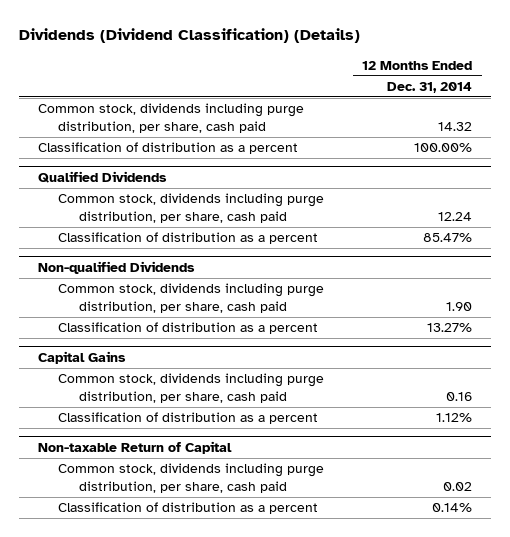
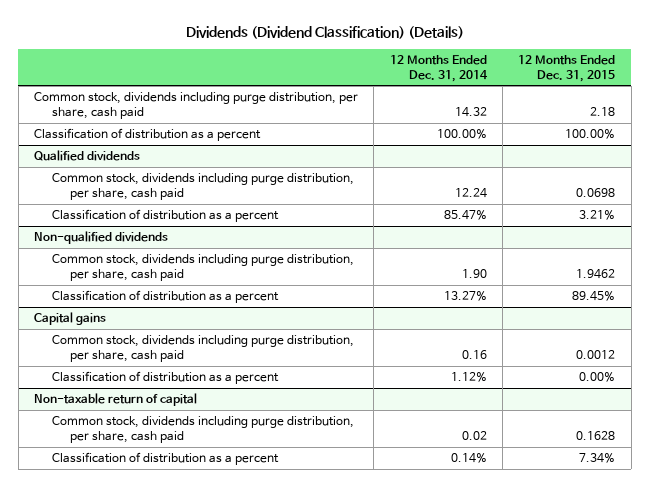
- | 12 Months Ended Dec. 31, 2014
+ | 12 Months Ended Dec. 31, 2014 | 12 Months Ended Dec. 31, 2015
- Qualified Dividends
+ Qualified dividends
- Non-qualified Dividends
+ Non-qualified dividends
- Capital Gains
+ Capital gains
- Non-taxable Return of Capital
+ Non-taxable return of capital

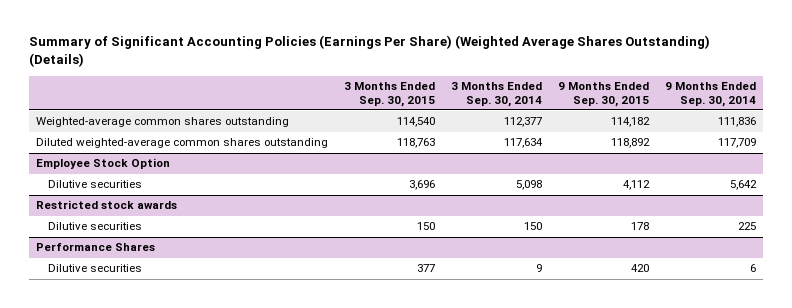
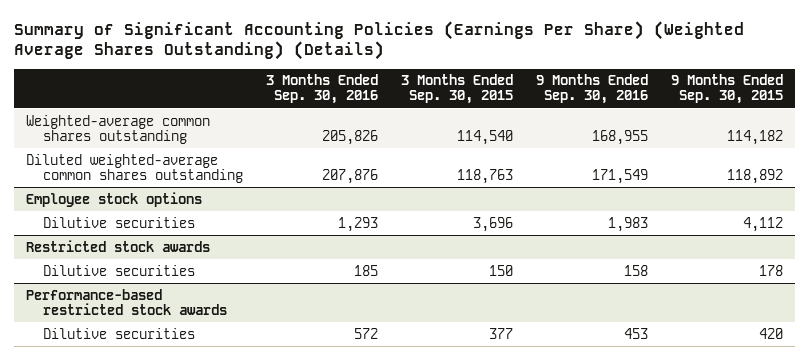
- | 3 Months Ended Sep. 30, 2015 | 3 Months Ended Sep. 30, 2014 | 9 Months Ended Sep. 30, 2015 | 9 Months Ended Sep. 30, 2014
+ | 3 Months Ended Sep. 30, 2016 | 3 Months Ended Sep. 30, 2015 | 9 Months Ended Sep. 30, 2016 | 9 Months Ended Sep. 30, 2015
- Employee Stock Option
+ Employee stock options
- Performance Shares
+ Performance-based restricted stock awards

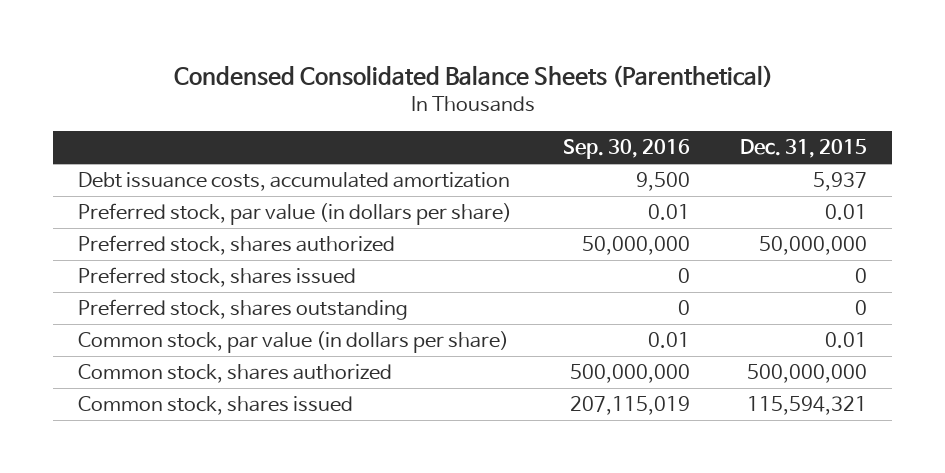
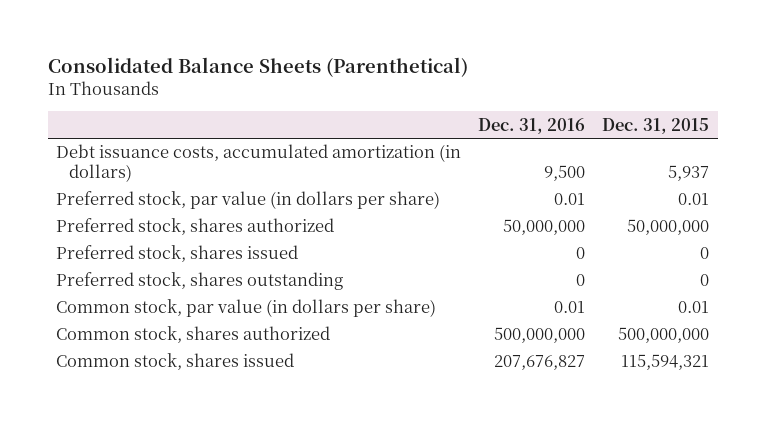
- Condensed Consolidated Balance Sheets (Parenthetical)
+ Consolidated Balance Sheets (Parenthetical)
- | Sep. 30, 2016 | Dec. 31, 2015
+ | Dec. 31, 2016 | Dec. 31, 2015
- Debt issuance costs, accumulated amortization | 9,500 | 5,937
+ Debt issuance costs, accumulated amortization (in dollars) | 9,500 | 5,937

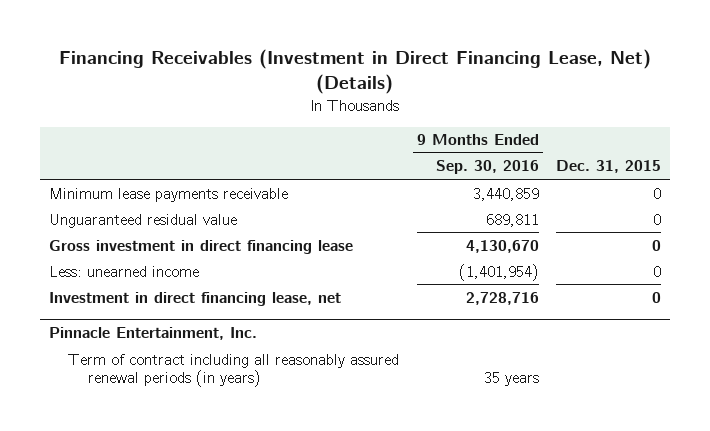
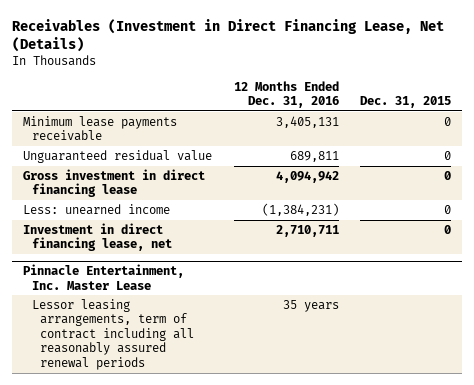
- Financing Receivables (Investment in Direct Financing Lease, Net) (Details)
+ Receivables (Investment in Direct Financing Lease, Net (Details)
- | 9 Months Ended Sep. 30, 2016 | Dec. 31, 2015
+ | 12 Months Ended Dec. 31, 2016 | Dec. 31, 2015
- Pinnacle Entertainment, Inc.
- Term of contract including all reasonably assured renewal periods (in years) | 35 years |
+ Pinnacle Entertainment, Inc. Master Lease
+ Lessor leasing arrangements, term of contract including all reasonably assured renewal periods | 35 years |

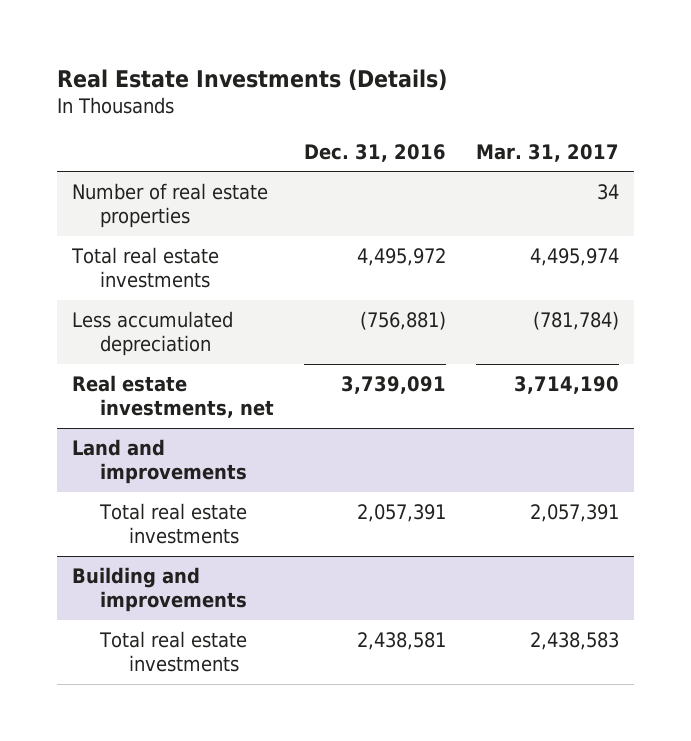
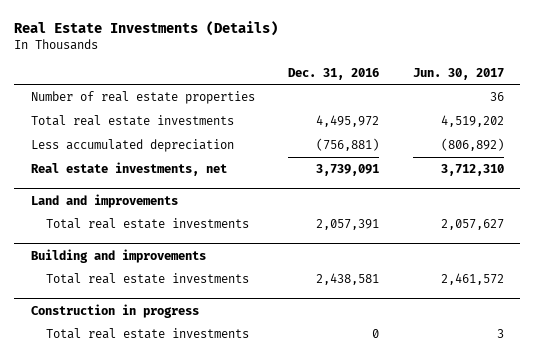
- | Dec. 31, 2016 | Mar. 31, 2017
+ | Dec. 31, 2016 | Jun. 30, 2017
+ Construction in progress
+ Total real estate investments | 0 | 3

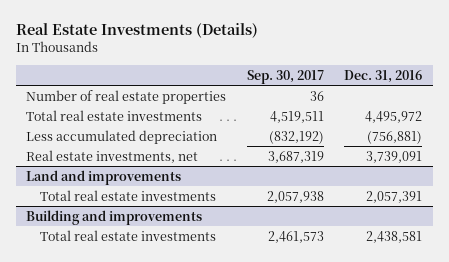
- | Dec. 31, 2016 | Jun. 30, 2017
+ | Sep. 30, 2017 | Dec. 31, 2016
- Construction in progress
- Total real estate investments | 0 | 3

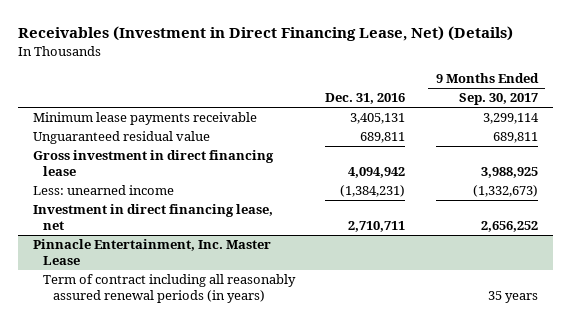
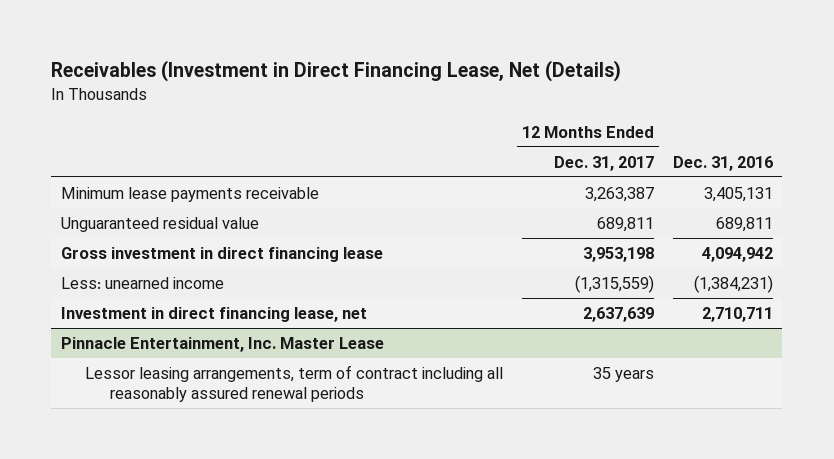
- Receivables (Investment in Direct Financing Lease, Net) (Details)
+ Receivables (Investment in Direct Financing Lease, Net (Details)
- | Dec. 31, 2016 | 9 Months Ended Sep. 30, 2017
+ | 12 Months Ended Dec. 31, 2017 | Dec. 31, 2016
@ Pinnacle Entertainment, Inc. Master Lease
- Term of contract including all reasonably assured renewal periods (in years) | | 35 years
+ Lessor leasing arrangements, term of contract including all reasonably assured renewal periods | 35 years |

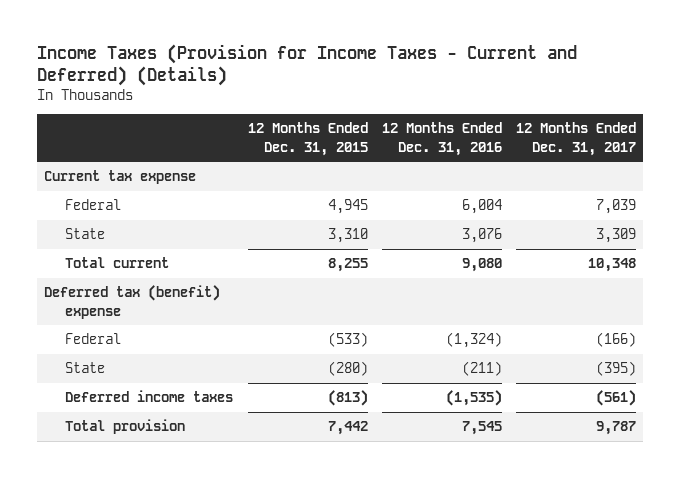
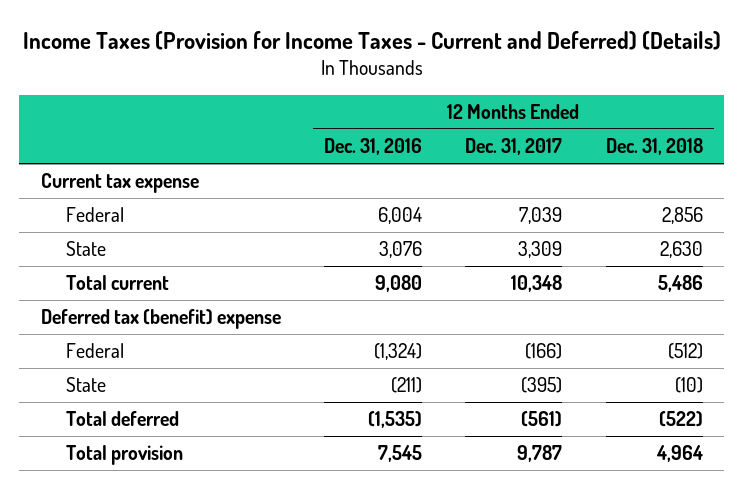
- | 12 Months Ended Dec. 31, 2015 | 12 Months Ended Dec. 31, 2016 | 12 Months Ended Dec. 31, 2017
+ | 12 Months Ended Dec. 31, 2016 | 12 Months Ended Dec. 31, 2017 | 12 Months Ended Dec. 31, 2018
- Deferred income taxes | (813) | (1,535) | (561)
+ Total deferred | (1,535) | (561) | (522)

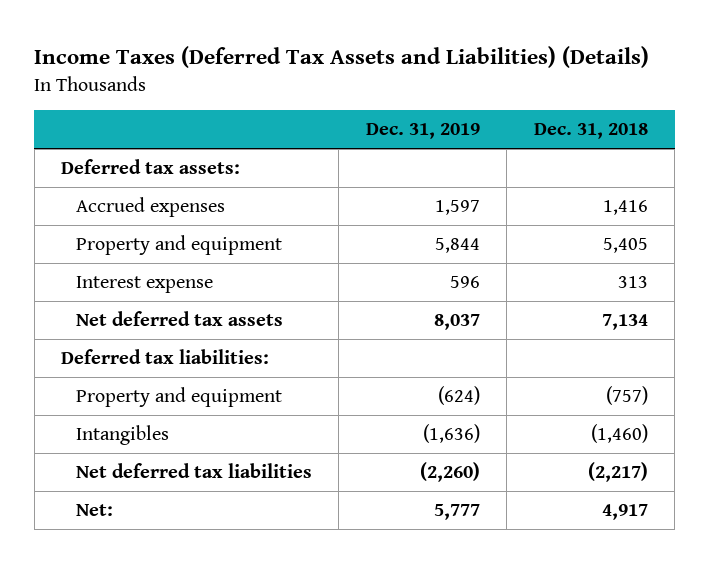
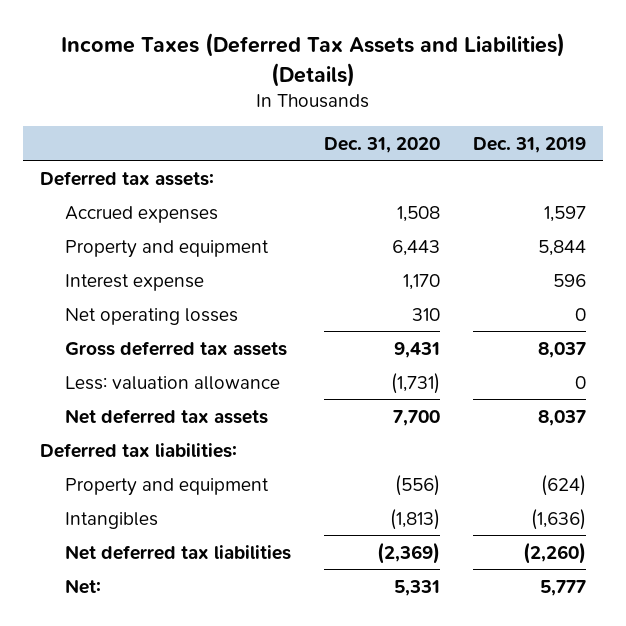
- | Dec. 31, 2019 | Dec. 31, 2018
+ | Dec. 31, 2020 | Dec. 31, 2019
+ Net operating losses | 310 | 0
+ Gross deferred tax assets | 9,431 | 8,037
+ Less: valuation allowance | (1,731) | 0

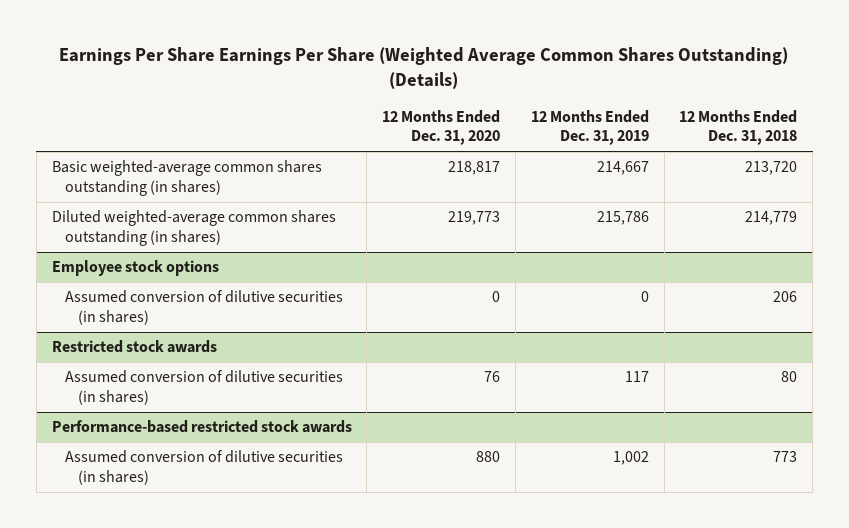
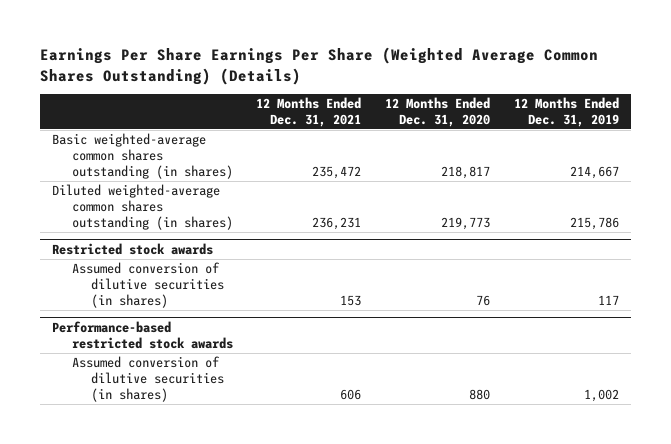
- | 12 Months Ended Dec. 31, 2020 | 12 Months Ended Dec. 31, 2019 | 12 Months Ended Dec. 31, 2018
+ | 12 Months Ended Dec. 31, 2021 | 12 Months Ended Dec. 31, 2020 | 12 Months Ended Dec. 31, 2019
- Employee stock options
- Assumed conversion of dilutive securities (in shares) | 0 | 0 | 206

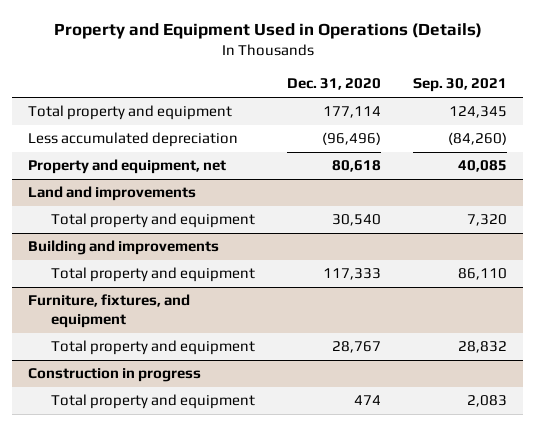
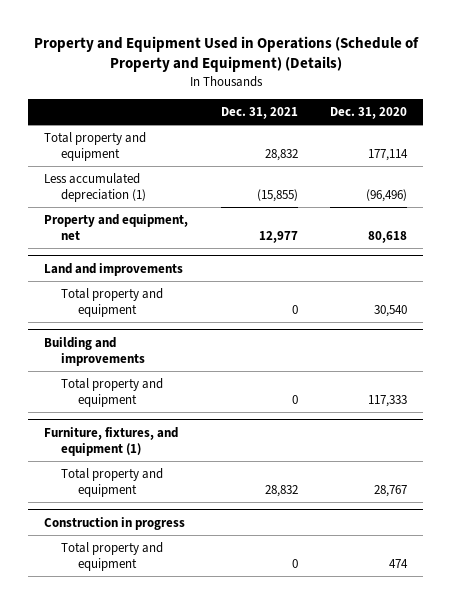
- Property and Equipment Used in Operations (Details)
+ Property and Equipment Used in Operations (Schedule of Property and Equipment) (Details)
- | Dec. 31, 2020 | Sep. 30, 2021
+ | Dec. 31, 2021 | Dec. 31, 2020
- Less accumulated depreciation | (96,496) | (84,260)
+ Less accumulated depreciation (1) | (15,855) | (96,496)
- Furniture, fixtures, and equipment
+ Furniture, fixtures, and equipment (1)

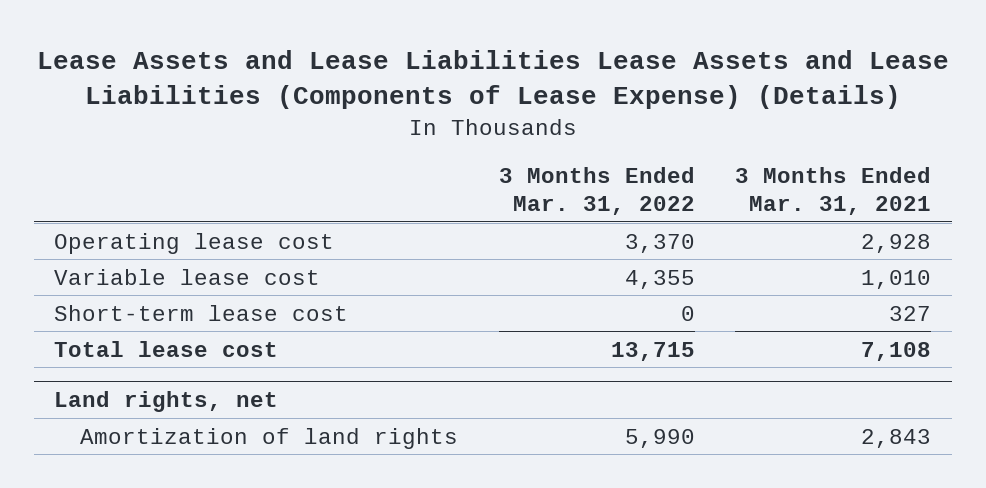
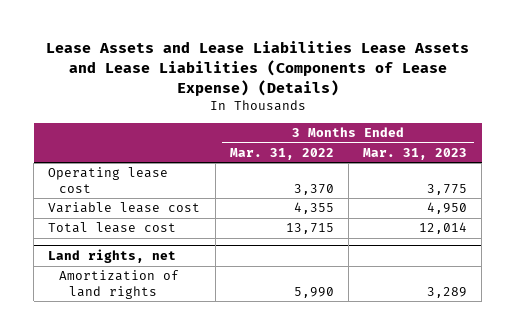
- | 3 Months Ended Mar. 31, 2022 | 3 Months Ended Mar. 31, 2021
+ | 3 Months Ended Mar. 31, 2022 | 3 Months Ended Mar. 31, 2023
- Short-term lease cost | 0 | 327

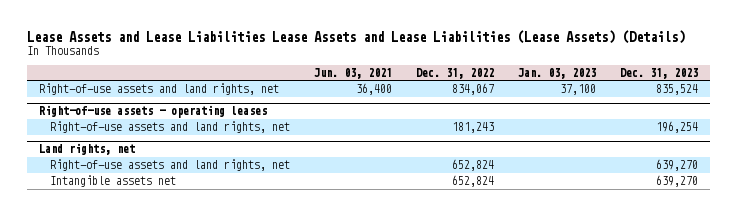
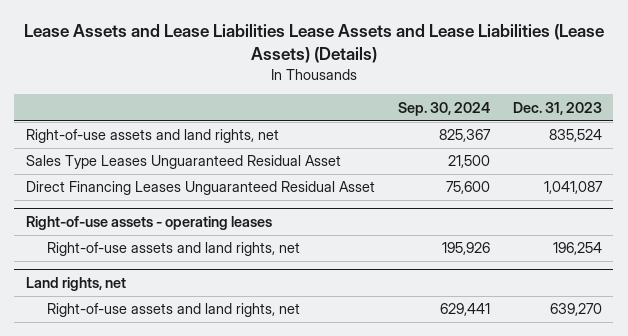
- | Jun. 03, 2021 | Dec. 31, 2022 | Jan. 03, 2023 | Dec. 31, 2023
+ | Sep. 30, 2024 | Dec. 31, 2023
+ Sales Type Leases Unguaranteed Residual Asset | 21,500 |
+ Direct Financing Leases Unguaranteed Residual Asset | 75,600 | 1,041,087
@ Land rights, net
- Intangible assets net | | 652,824 | | 639,270

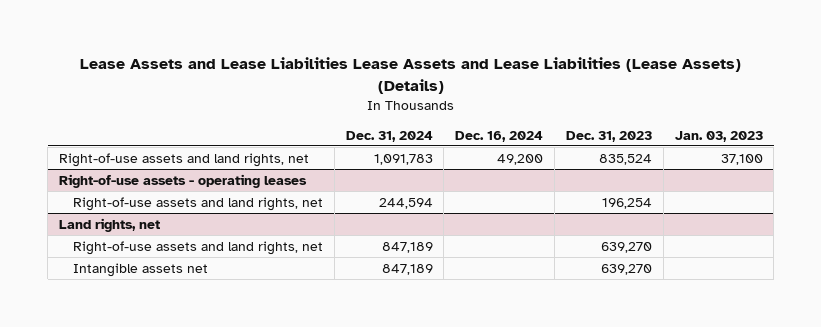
- | Sep. 30, 2024 | Dec. 31, 2023
+ | Dec. 31, 2024 | Dec. 16, 2024 | Dec. 31, 2023 | Jan. 03, 2023
- Sales Type Leases Unguaranteed Residual Asset | 21,500 |
- Direct Financing Leases Unguaranteed Residual Asset | 75,600 | 1,041,087
@ Land rights, net
+ Intangible assets net | 847,189 | | 639,270 |

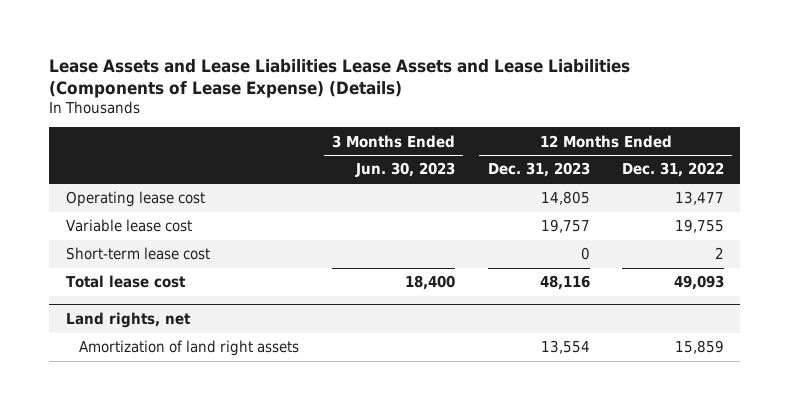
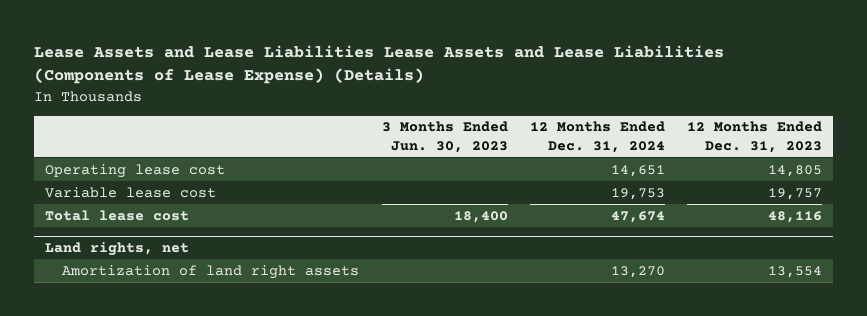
- | 3 Months Ended Jun. 30, 2023 | 12 Months Ended Dec. 31, 2023 | 12 Months Ended Dec. 31, 2022
+ | 3 Months Ended Jun. 30, 2023 | 12 Months Ended Dec. 31, 2024 | 12 Months Ended Dec. 31, 2023
- Short-term lease cost | | 0 | 2

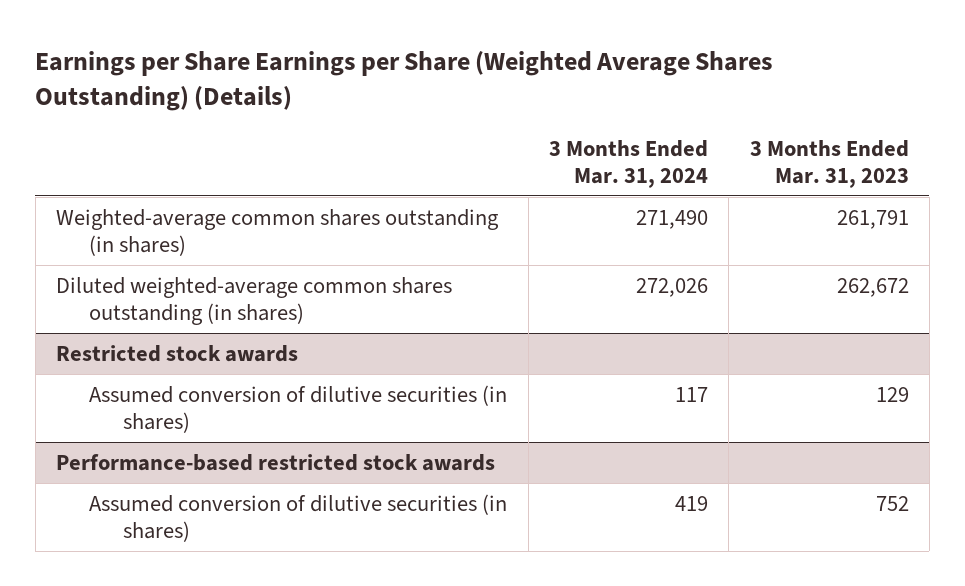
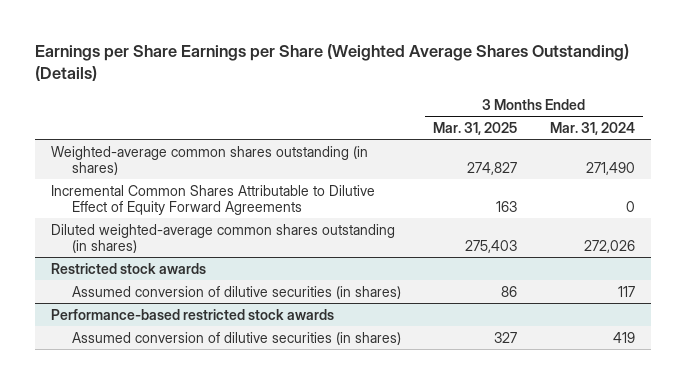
- | 3 Months Ended Mar. 31, 2024 | 3 Months Ended Mar. 31, 2023
+ | 3 Months Ended Mar. 31, 2025 | 3 Months Ended Mar. 31, 2024
+ Incremental Common Shares Attributable to Dilutive Effect of Equity Forward Agreements | 163 | 0

